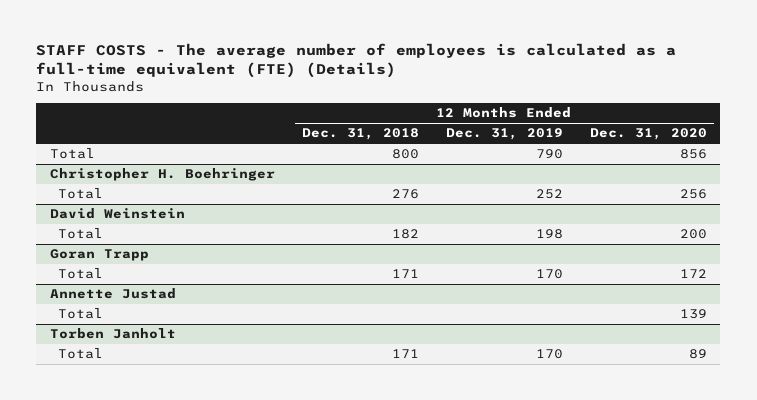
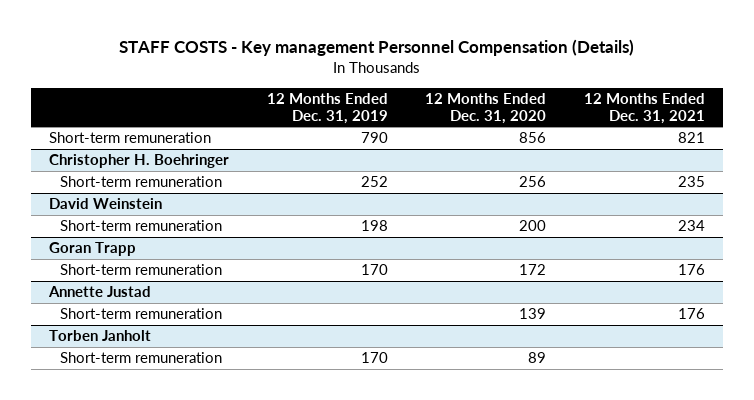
- STAFF COSTS - The average number of employees is calculated as a full-time equivalent (FTE) (Details)
+ STAFF COSTS - Key management Personnel Compensation (Details)
- | 12 Months Ended Dec. 31, 2018 | 12 Months Ended Dec. 31, 2019 | 12 Months Ended Dec. 31, 2020
+ | 12 Months Ended Dec. 31, 2019 | 12 Months Ended Dec. 31, 2020 | 12 Months Ended Dec. 31, 2021
- Total | 800 | 790 | 856
+ Short-term remuneration | 790 | 856 | 821
@ Christopher H. Boehringer
- Total | 276 | 252 | 256
+ Short-term remuneration | 252 | 256 | 235
@ David Weinstein
- Total | 182 | 198 | 200
+ Short-term remuneration | 198 | 200 | 234
@ Goran Trapp
- Total | 171 | 170 | 172
+ Short-term remuneration | 170 | 172 | 176
@ Annette Justad
- Total | | | 139
+ Short-term remuneration | | 139 | 176
@ Torben Janholt
- Total | 171 | 170 | 89
+ Short-term remuneration | 170 | 89 |

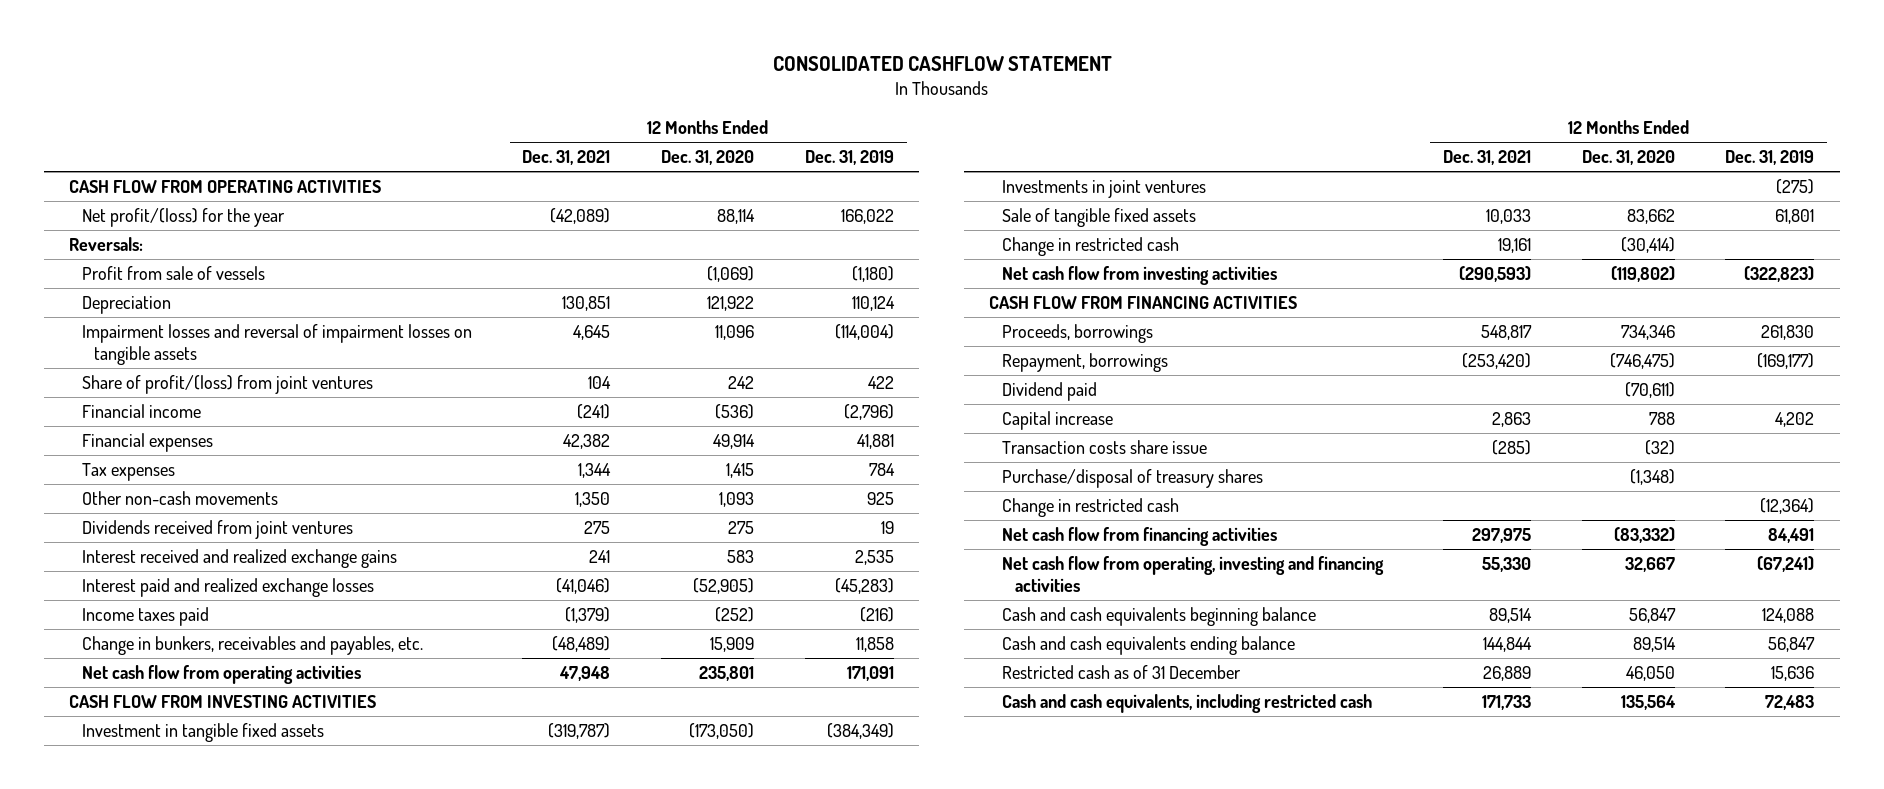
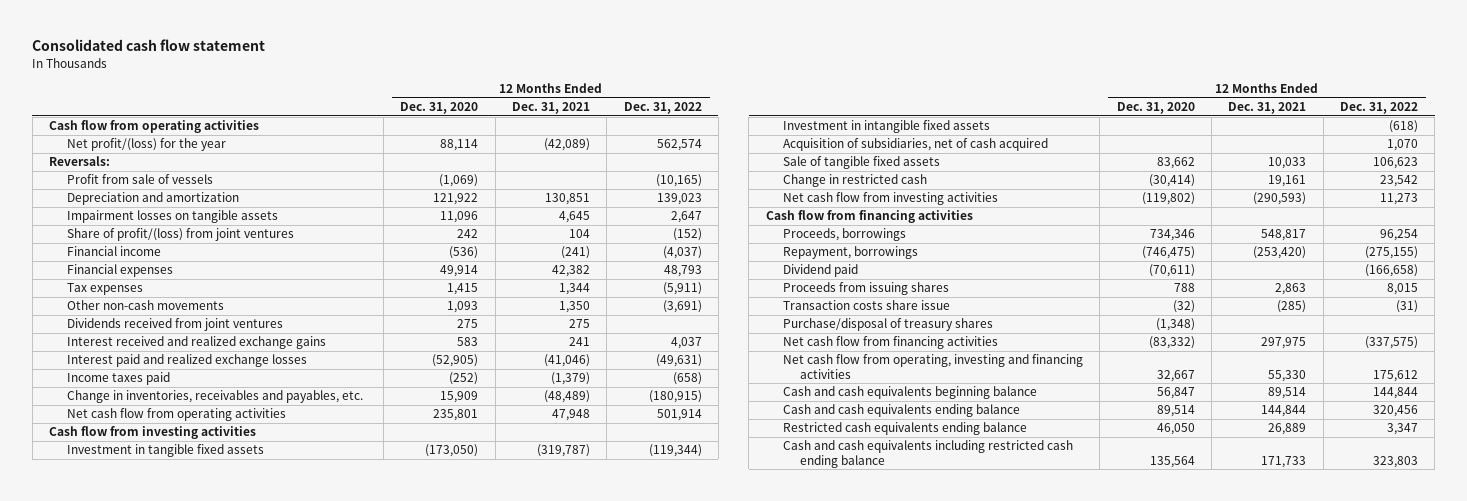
- CONSOLIDATED CASHFLOW STATEMENT
+ Consolidated cash flow statement
- | 12 Months Ended Dec. 31, 2021 | 12 Months Ended Dec. 31, 2020 | 12 Months Ended Dec. 31, 2019
+ | 12 Months Ended Dec. 31, 2020 | 12 Months Ended Dec. 31, 2021 | 12 Months Ended Dec. 31, 2022
- CASH FLOW FROM OPERATING ACTIVITIES
+ Cash flow from operating activities
- Depreciation | 130,851 | 121,922 | 110,124
- Impairment losses and reversal of impairment losses on tangible assets | 4,645 | 11,096 | (114,004)
+ Depreciation and amortization | 121,922 | 130,851 | 139,023
+ Impairment losses on tangible assets | 11,096 | 4,645 | 2,647
- Change in bunkers, receivables and payables, etc. | (48,489) | 15,909 | 11,858
+ Change in inventories, receivables and payables, etc. | 15,909 | (48,489) | (180,915)
- CASH FLOW FROM INVESTING ACTIVITIES
+ Cash flow from investing activities
- Investments in joint ventures | | | (275)
+ Investment in intangible fixed assets | | | (618)
+ Acquisition of subsidiaries, net of cash acquired | | | 1,070
- CASH FLOW FROM FINANCING ACTIVITIES
+ Cash flow from financing activities
- Capital increase | 2,863 | 788 | 4,202
+ Proceeds from issuing shares | 788 | 2,863 | 8,015
- Change in restricted cash | | | (12,364)
- Restricted cash as of 31 December | 26,889 | 46,050 | 15,636
- Cash and cash equivalents, including restricted cash | 171,733 | 135,564 | 72,483
+ Restricted cash equivalents ending balance | 46,050 | 26,889 | 3,347
+ Cash and cash equivalents including restricted cash ending balance | 135,564 | 171,733 | 323,803

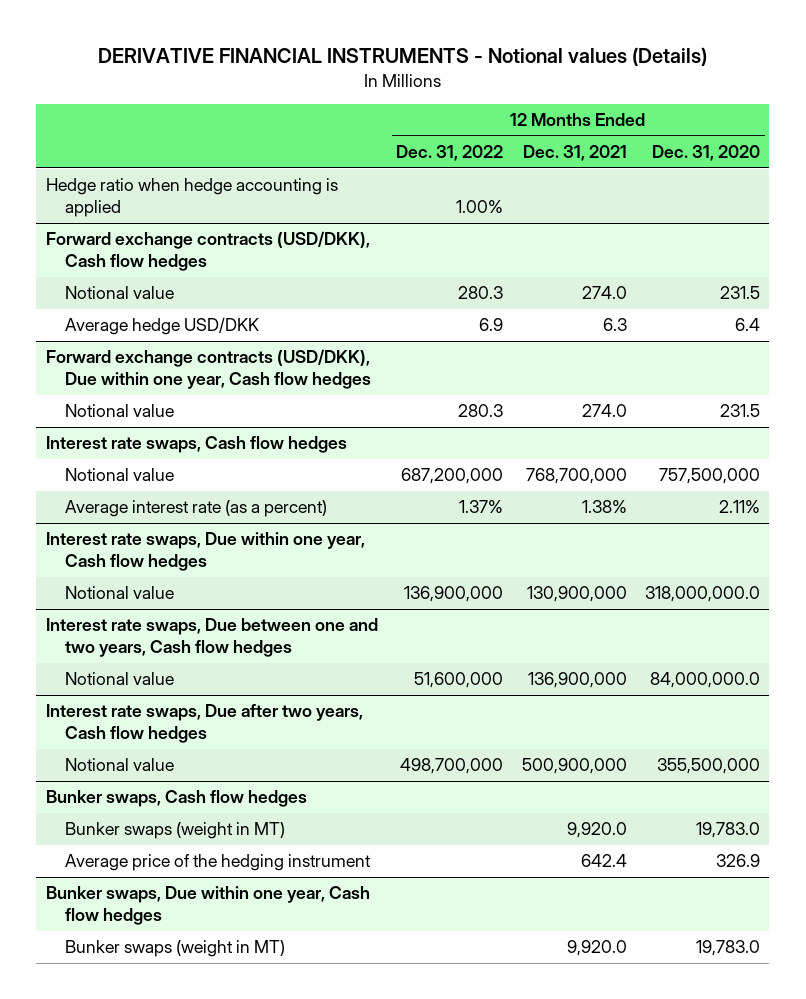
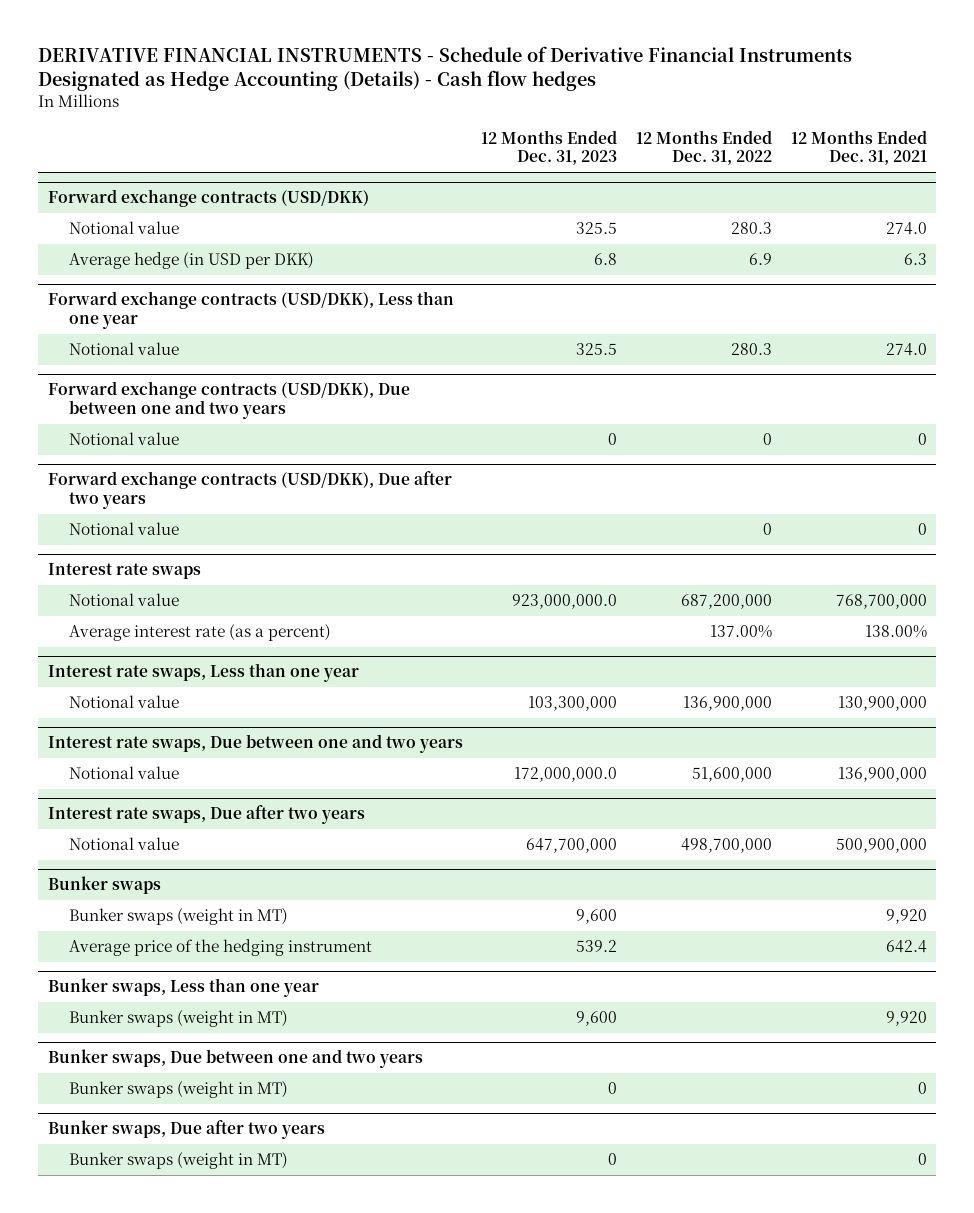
- DERIVATIVE FINANCIAL INSTRUMENTS - Notional values (Details)
+ DERIVATIVE FINANCIAL INSTRUMENTS - Schedule of Derivative Financial Instruments Designated as Hedge Accounting (Details) - Cash flow hedges
- | 12 Months Ended Dec. 31, 2022 | 12 Months Ended Dec. 31, 2021 | 12 Months Ended Dec. 31, 2020
+ | 12 Months Ended Dec. 31, 2023 | 12 Months Ended Dec. 31, 2022 | 12 Months Ended Dec. 31, 2021
- Hedge ratio when hedge accounting is applied | 1.00% | |
- Forward exchange contracts (USD/DKK), Cash flow hedges
+ Forward exchange contracts (USD/DKK)
- Average hedge USD/DKK | 6.9 | 6.3 | 6.4
- Forward exchange contracts (USD/DKK), Due within one year, Cash flow hedges
+ Average hedge (in USD per DKK) | 6.8 | 6.9 | 6.3
+ Forward exchange contracts (USD/DKK), Less than one year
- Interest rate swaps, Cash flow hedges
+ Forward exchange contracts (USD/DKK), Due between one and two years
+ Notional value | 0 | 0 | 0
+ Forward exchange contracts (USD/DKK), Due after two years
+ Notional value | | 0 | 0
+ Interest rate swaps
- Average interest rate (as a percent) | 1.37% | 1.38% | 2.11%
- Interest rate swaps, Due within one year, Cash flow hedges
+ Average interest rate (as a percent) | | 137.00% | 138.00%
+ Interest rate swaps, Less than one year
- Interest rate swaps, Due between one and two years, Cash flow hedges
+ Interest rate swaps, Due between one and two years
- Interest rate swaps, Due after two years, Cash flow hedges
+ Interest rate swaps, Due after two years
- Bunker swaps, Cash flow hedges
- Bunker swaps (weight in MT) | | 9,920.0 | 19,783.0
+ Bunker swaps
+ Bunker swaps (weight in MT) | 9,600 | | 9,920
- Bunker swaps, Due within one year, Cash flow hedges
- Bunker swaps (weight in MT) | | 9,920.0 | 19,783.0
+ Bunker swaps, Less than one year
+ Bunker swaps (weight in MT) | 9,600 | | 9,920
+ Bunker swaps, Due between one and two years
+ Bunker swaps (weight in MT) | 0 | | 0
+ Bunker swaps, Due after two years
+ Bunker swaps (weight in MT) | 0 | | 0

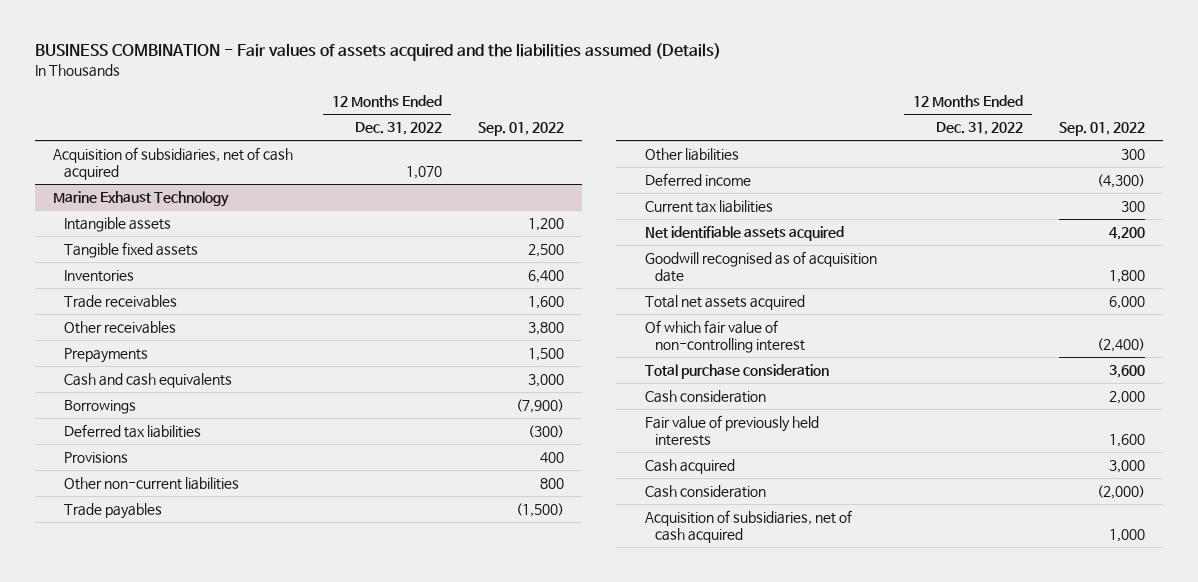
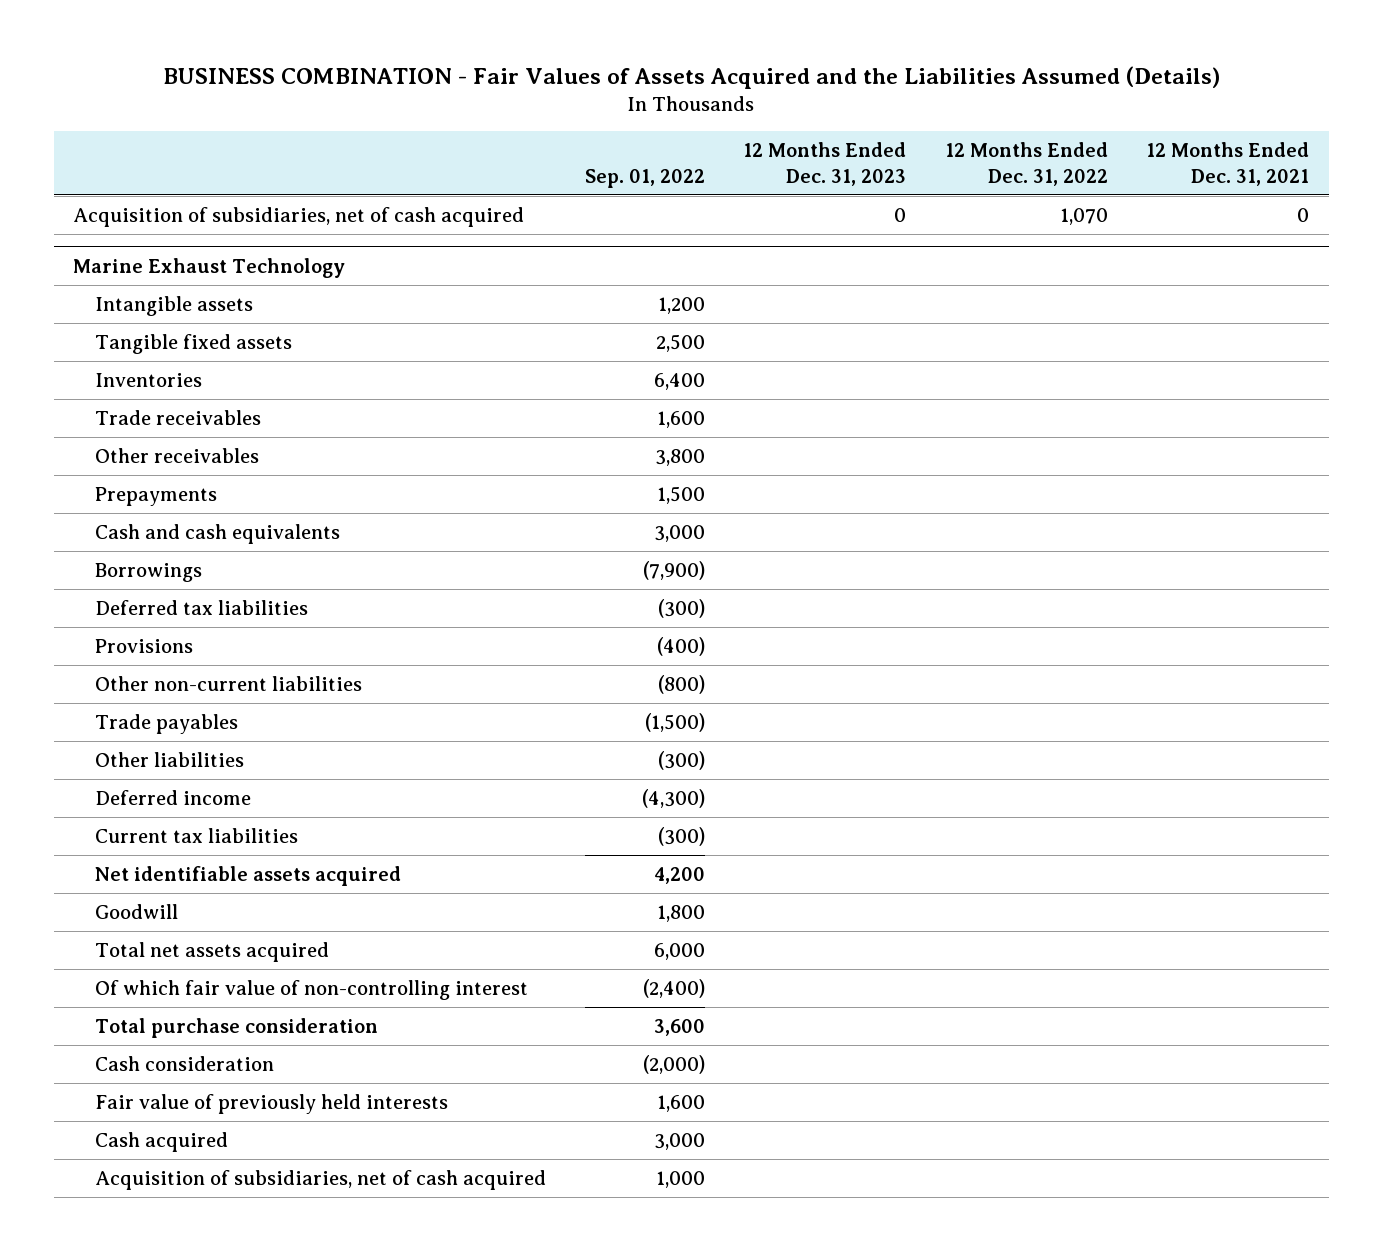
- BUSINESS COMBINATION - Fair values of assets acquired and the liabilities assumed (Details)
+ BUSINESS COMBINATION - Fair Values of Assets Acquired and the Liabilities Assumed (Details)
- | 12 Months Ended Dec. 31, 2022 | Sep. 01, 2022
+ | Sep. 01, 2022 | 12 Months Ended Dec. 31, 2023 | 12 Months Ended Dec. 31, 2022 | 12 Months Ended Dec. 31, 2021
@ Marine Exhaust Technology
- Provisions | | 400
- Other non-current liabilities | | 800
+ Provisions | (400) | | |
+ Other non-current liabilities | (800) | | |
- Other liabilities | | 300
+ Other liabilities | (300) | | |
- Current tax liabilities | | 300
+ Current tax liabilities | (300) | | |
- Goodwill recognised as of acquisition date | | 1,800
+ Goodwill | 1,800 | | |
- Cash consideration | | 2,000
moved up: Cash consideration | (2,000) | | |

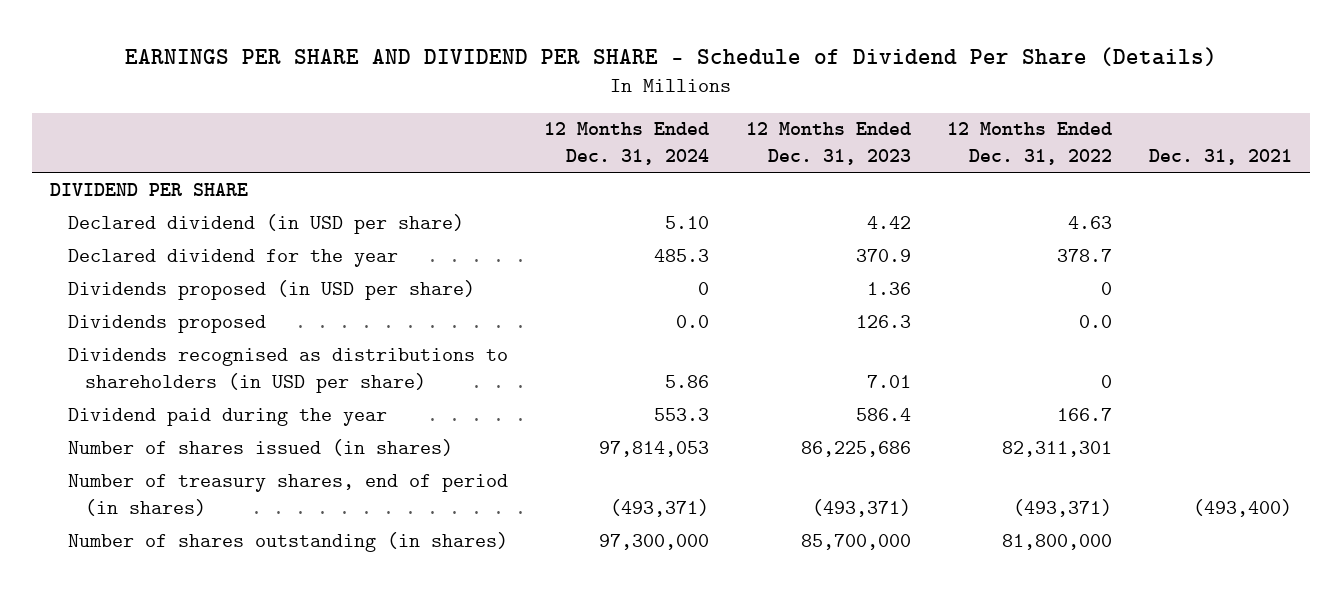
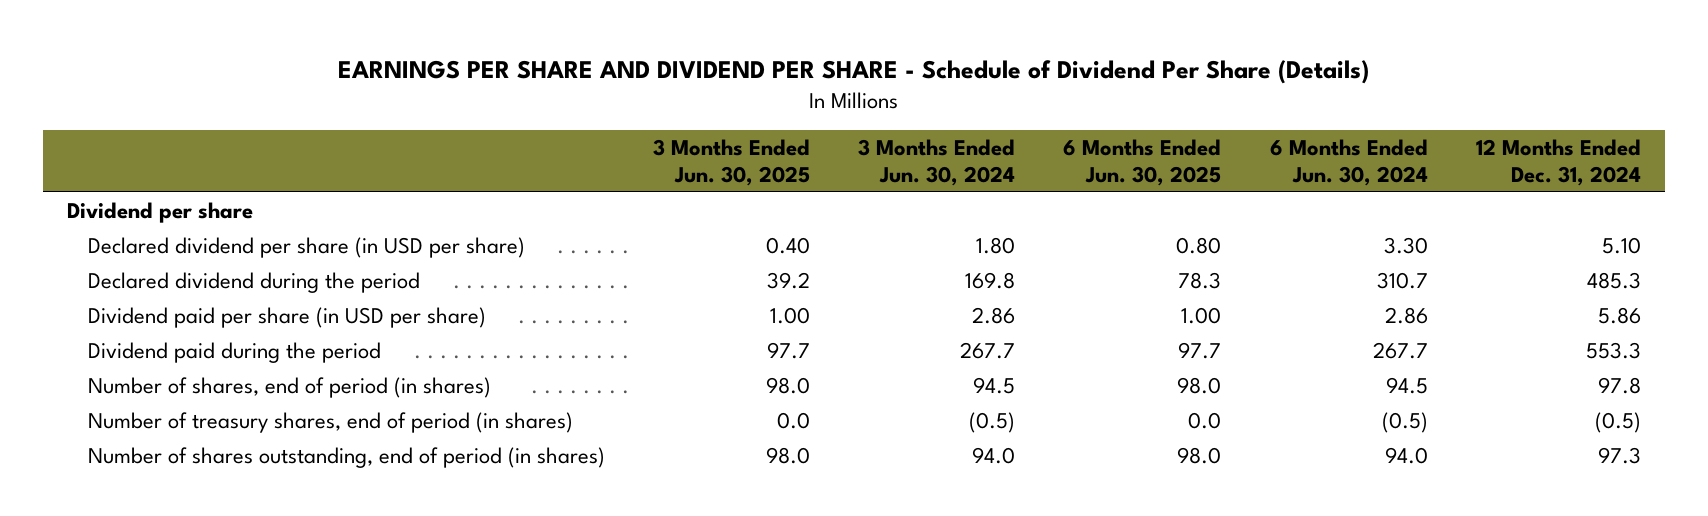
- | 12 Months Ended Dec. 31, 2024 | 12 Months Ended Dec. 31, 2023 | 12 Months Ended Dec. 31, 2022 | Dec. 31, 2021
+ | 3 Months Ended Jun. 30, 2025 | 3 Months Ended Jun. 30, 2024 | 6 Months Ended Jun. 30, 2025 | 6 Months Ended Jun. 30, 2024 | 12 Months Ended Dec. 31, 2024
- DIVIDEND PER SHARE
- Declared dividend (in USD per share) | 5.10 | 4.42 | 4.63 |
- Declared dividend for the year | 485.3 | 370.9 | 378.7 |
- Dividends proposed (in USD per share) | 0 | 1.36 | 0 |
- Dividends proposed | 0.0 | 126.3 | 0.0 |
- Dividends recognised as distributions to shareholders (in USD per share) | 5.86 | 7.01 | 0 |
- Dividend paid during the year | 553.3 | 586.4 | 166.7 |
- Number of shares issued (in shares) | 97,814,053 | 86,225,686 | 82,311,301 |
- Number of treasury shares, end of period (in shares) | (493,371) | (493,371) | (493,371) | (493,400)
- Number of shares outstanding (in shares) | 97,300,000 | 85,700,000 | 81,800,000 |
+ Dividend per share
+ Declared dividend per share (in USD per share) | 0.40 | 1.80 | 0.80 | 3.30 | 5.10
+ Declared dividend during the period | 39.2 | 169.8 | 78.3 | 310.7 | 485.3
+ Dividend paid per share (in USD per share) | 1.00 | 2.86 | 1.00 | 2.86 | 5.86
+ Dividend paid during the period | 97.7 | 267.7 | 97.7 | 267.7 | 553.3
+ Number of shares, end of period (in shares) | 98.0 | 94.5 | 98.0 | 94.5 | 97.8
+ Number of treasury shares, end of period (in shares) | 0.0 | (0.5) | 0.0 | (0.5) | (0.5)
+ Number of shares outstanding, end of period (in shares) | 98.0 | 94.0 | 98.0 | 94.0 | 97.3

